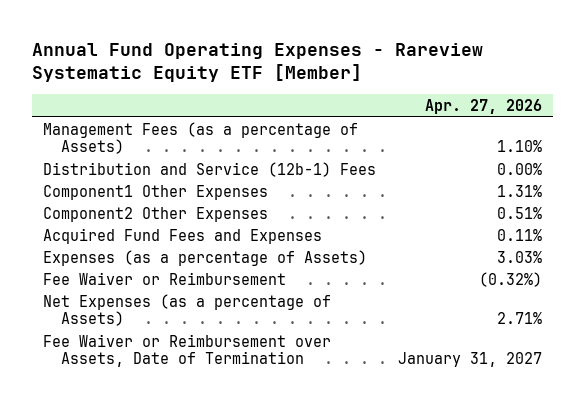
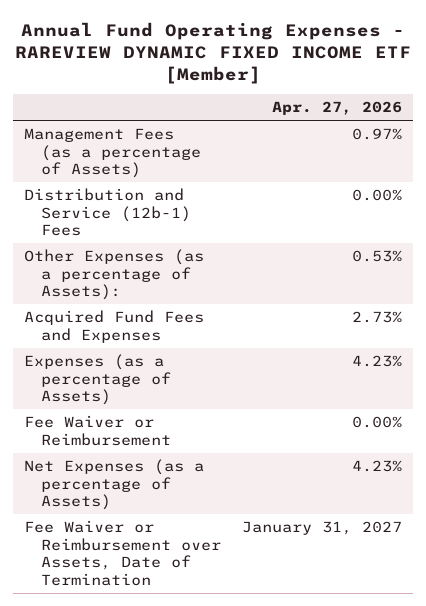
- Annual Fund Operating Expenses - Rareview Systematic Equity ETF [Member]
+ Annual Fund Operating Expenses - RAREVIEW DYNAMIC FIXED INCOME ETF [Member]
- Management Fees (as a percentage of Assets) | 1.10%
+ Management Fees (as a percentage of Assets) | 0.97%
- Component1 Other Expenses | 1.31%
- Component2 Other Expenses | 0.51%
- Acquired Fund Fees and Expenses | 0.11%
- Expenses (as a percentage of Assets) | 3.03%
- Fee Waiver or Reimbursement | (0.32%)
- Net Expenses (as a percentage of Assets) | 2.71%
+ Other Expenses (as a percentage of Assets): | 0.53%
+ Acquired Fund Fees and Expenses | 2.73%
+ Expenses (as a percentage of Assets) | 4.23%
+ Fee Waiver or Reimbursement | 0.00%
+ Net Expenses (as a percentage of Assets) | 4.23%

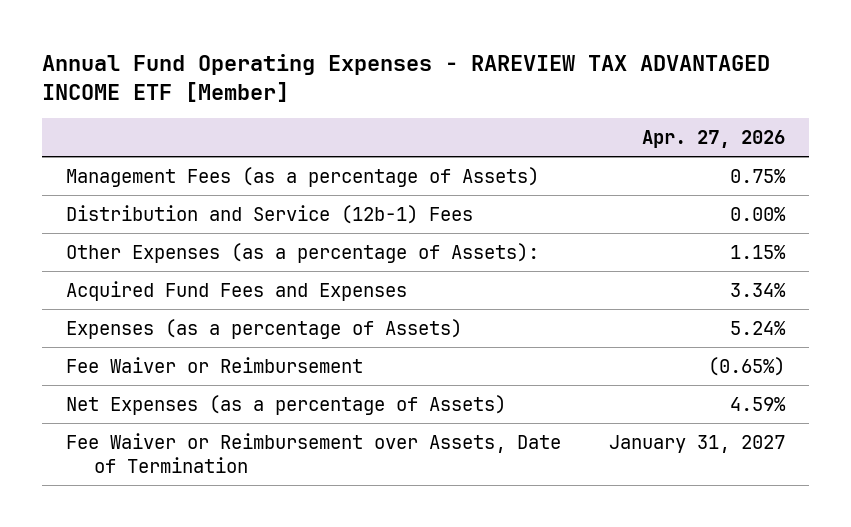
- Annual Fund Operating Expenses - RAREVIEW DYNAMIC FIXED INCOME ETF [Member]
+ Annual Fund Operating Expenses - RAREVIEW TAX ADVANTAGED INCOME ETF [Member]
- Management Fees (as a percentage of Assets) | 0.97%
+ Management Fees (as a percentage of Assets) | 0.75%
- Other Expenses (as a percentage of Assets): | 0.53%
- Acquired Fund Fees and Expenses | 2.73%
- Expenses (as a percentage of Assets) | 4.23%
- Fee Waiver or Reimbursement | 0.00%
- Net Expenses (as a percentage of Assets) | 4.23%
+ Other Expenses (as a percentage of Assets): | 1.15%
+ Acquired Fund Fees and Expenses | 3.34%
+ Expenses (as a percentage of Assets) | 5.24%
+ Fee Waiver or Reimbursement | (0.65%)
+ Net Expenses (as a percentage of Assets) | 4.59%

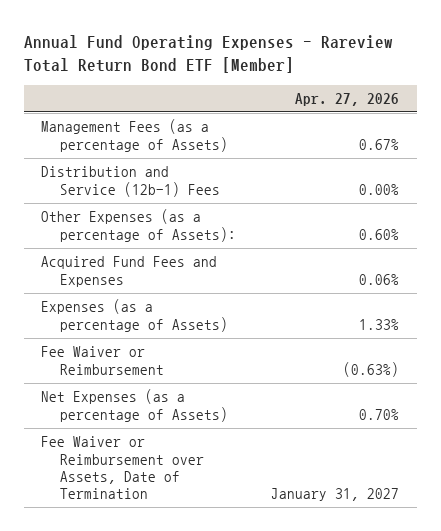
- Annual Fund Operating Expenses - RAREVIEW TAX ADVANTAGED INCOME ETF [Member]
+ Annual Fund Operating Expenses - Rareview Total Return Bond ETF [Member]
- Management Fees (as a percentage of Assets) | 0.75%
+ Management Fees (as a percentage of Assets) | 0.67%
- Other Expenses (as a percentage of Assets): | 1.15%
- Acquired Fund Fees and Expenses | 3.34%
- Expenses (as a percentage of Assets) | 5.24%
- Fee Waiver or Reimbursement | (0.65%)
- Net Expenses (as a percentage of Assets) | 4.59%
+ Other Expenses (as a percentage of Assets): | 0.60%
+ Acquired Fund Fees and Expenses | 0.06%
+ Expenses (as a percentage of Assets) | 1.33%
+ Fee Waiver or Reimbursement | (0.63%)
+ Net Expenses (as a percentage of Assets) | 0.70%

